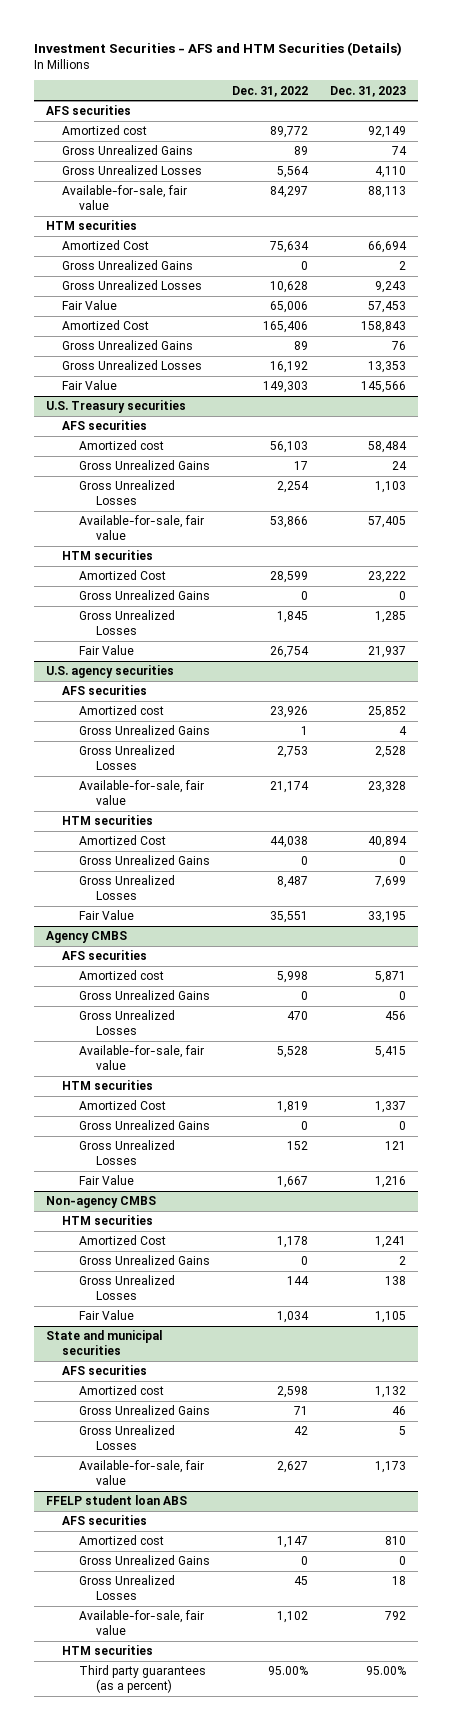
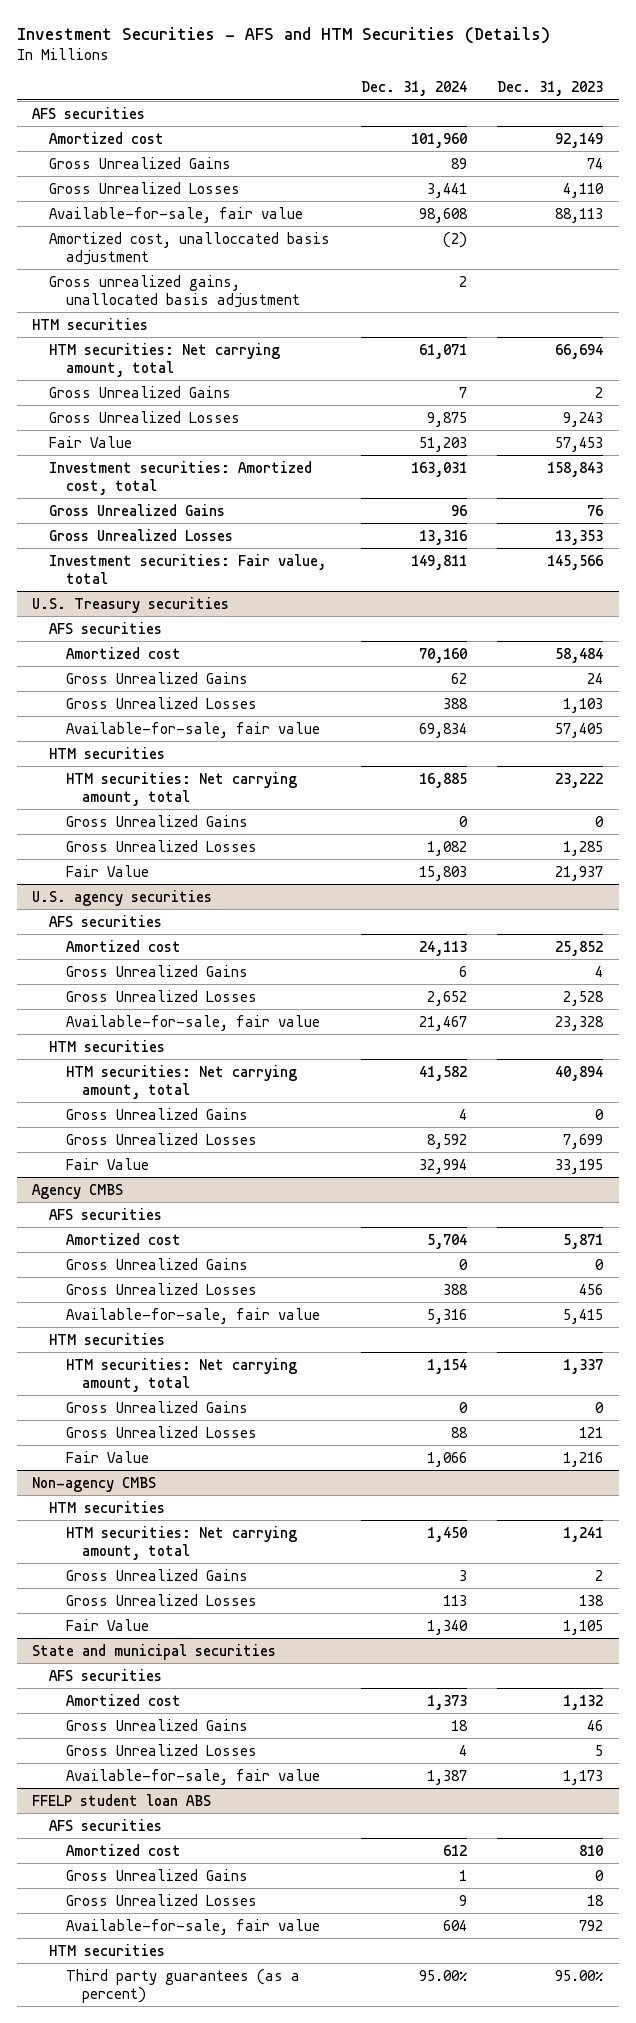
- | Dec. 31, 2022 | Dec. 31, 2023
+ | Dec. 31, 2024 | Dec. 31, 2023
+ Amortized cost, unalloccated basis adjustment | (2) |
+ Gross unrealized gains, unallocated basis adjustment | 2 |
- Amortized Cost | 75,634 | 66,694
+ HTM securities: Net carrying amount, total | 61,071 | 66,694
- Amortized Cost | 165,406 | 158,843
+ Investment securities: Amortized cost, total | 163,031 | 158,843
- Fair Value | 149,303 | 145,566
+ Investment securities: Fair value, total | 149,811 | 145,566
@ U.S. Treasury securities
- Amortized Cost | 28,599 | 23,222
+ HTM securities: Net carrying amount, total | 16,885 | 23,222
@ U.S. agency securities
- Amortized Cost | 44,038 | 40,894
+ HTM securities: Net carrying amount, total | 41,582 | 40,894
@ Agency CMBS
- Amortized Cost | 1,819 | 1,337
+ HTM securities: Net carrying amount, total | 1,154 | 1,337
@ Non-agency CMBS
- Amortized Cost | 1,178 | 1,241
+ HTM securities: Net carrying amount, total | 1,450 | 1,241

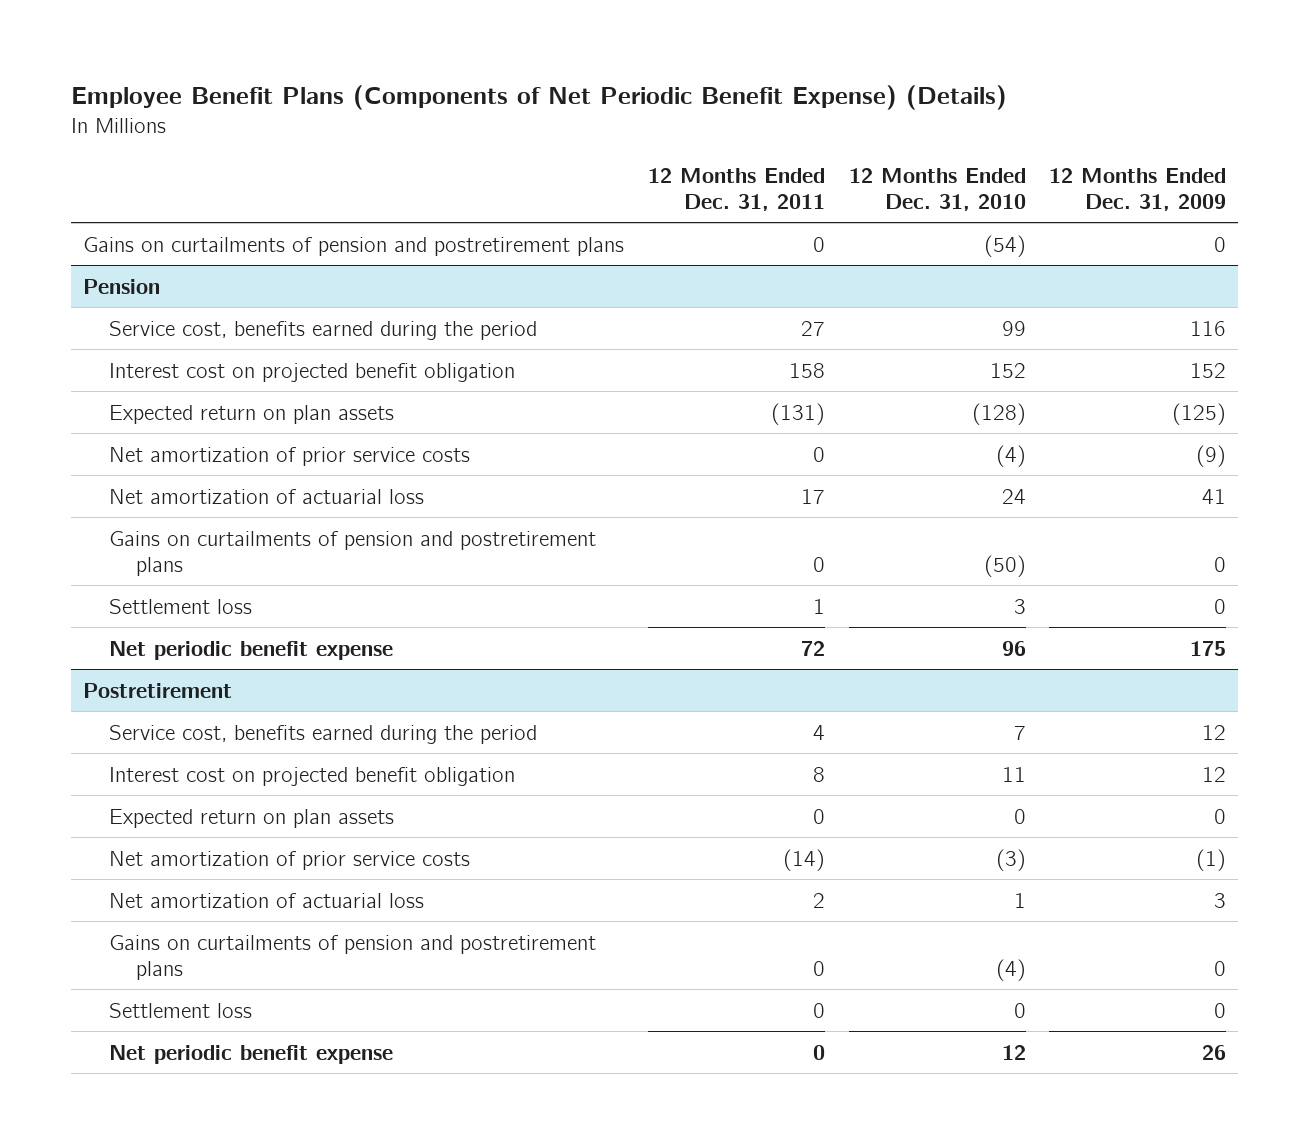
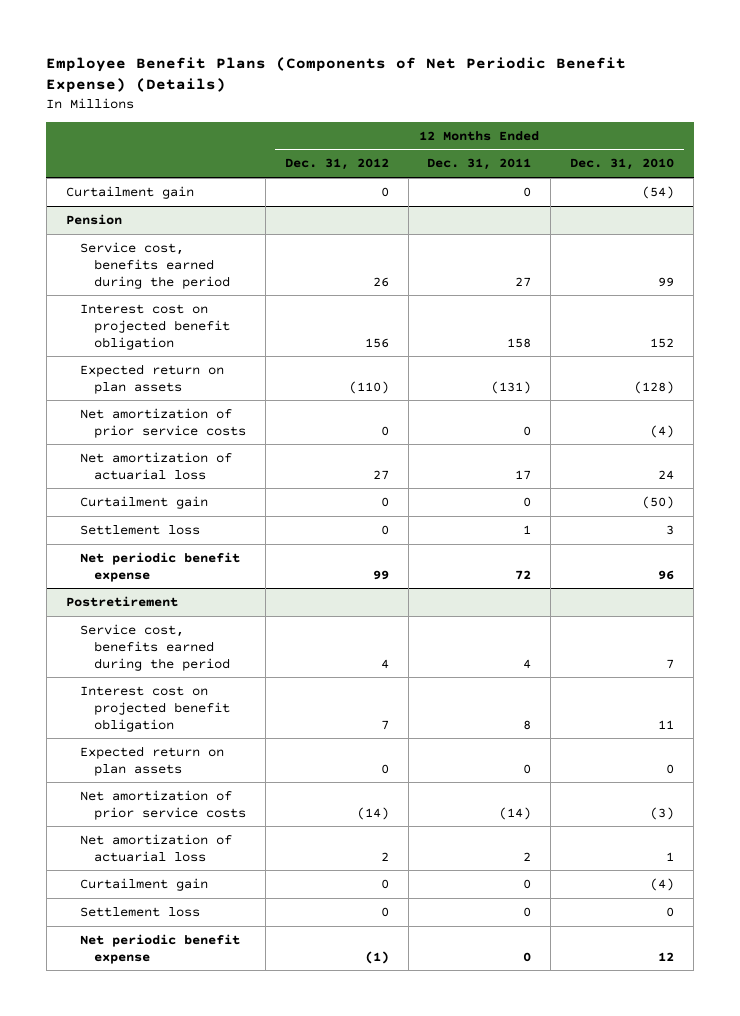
- | 12 Months Ended Dec. 31, 2011 | 12 Months Ended Dec. 31, 2010 | 12 Months Ended Dec. 31, 2009
+ | 12 Months Ended Dec. 31, 2012 | 12 Months Ended Dec. 31, 2011 | 12 Months Ended Dec. 31, 2010
- Gains on curtailments of pension and postretirement plans | 0 | (54) | 0
+ Curtailment gain | 0 | 0 | (54)
@ Pension
- Gains on curtailments of pension and postretirement plans | 0 | (50) | 0
+ Curtailment gain | 0 | 0 | (50)
@ Postretirement
- Gains on curtailments of pension and postretirement plans | 0 | (4) | 0
+ Curtailment gain | 0 | 0 | (4)

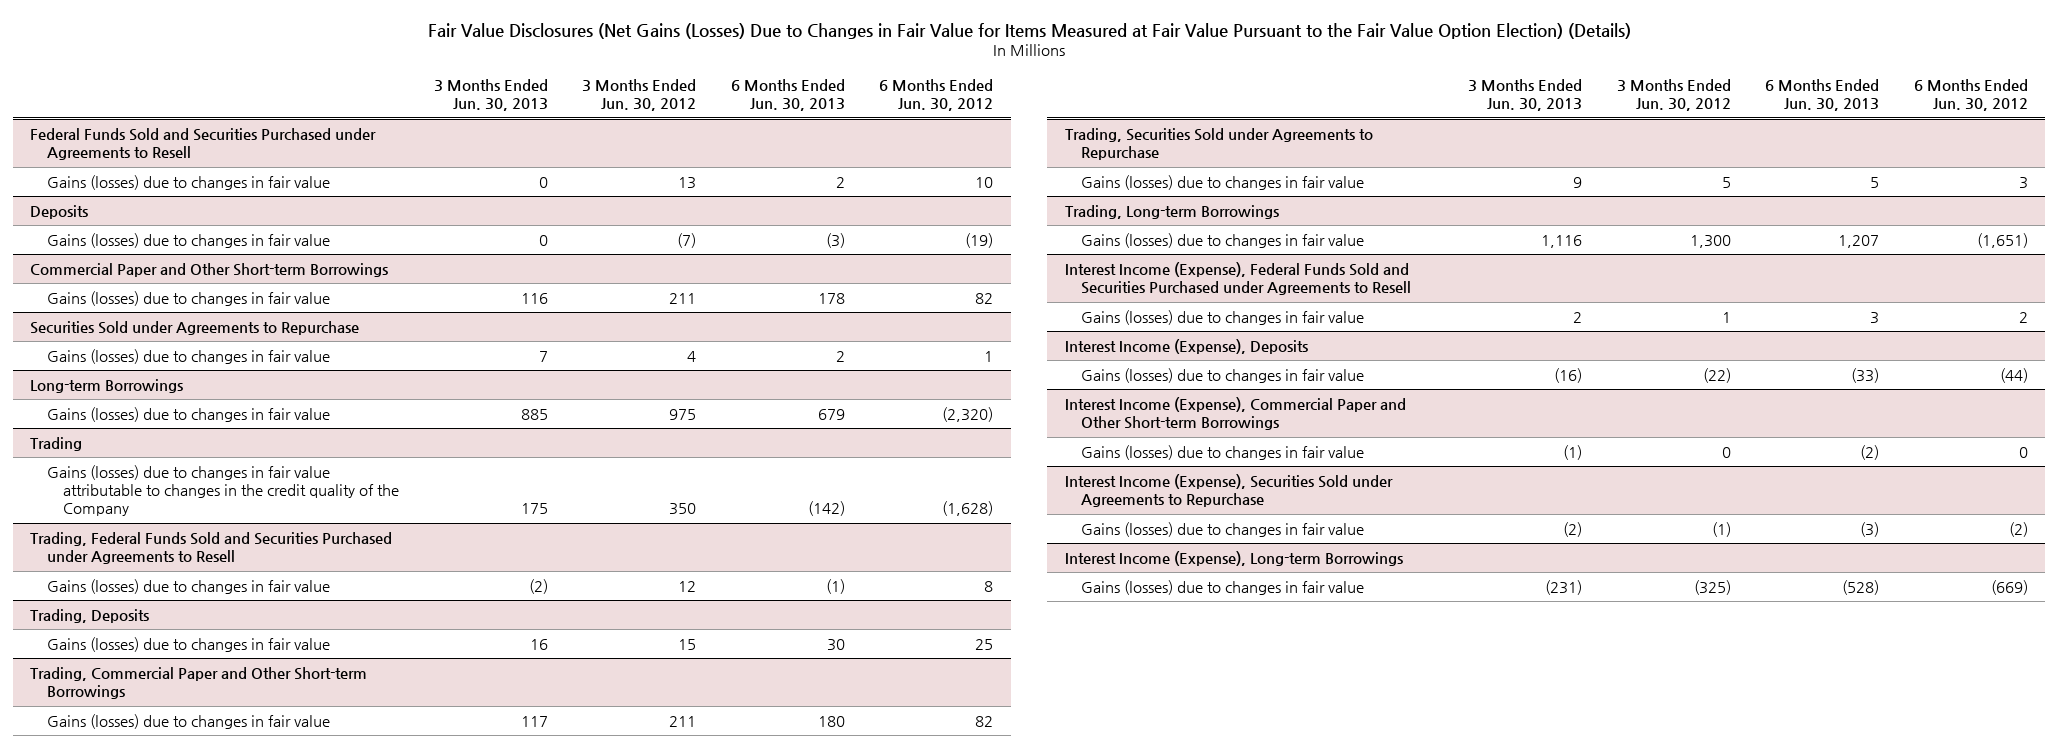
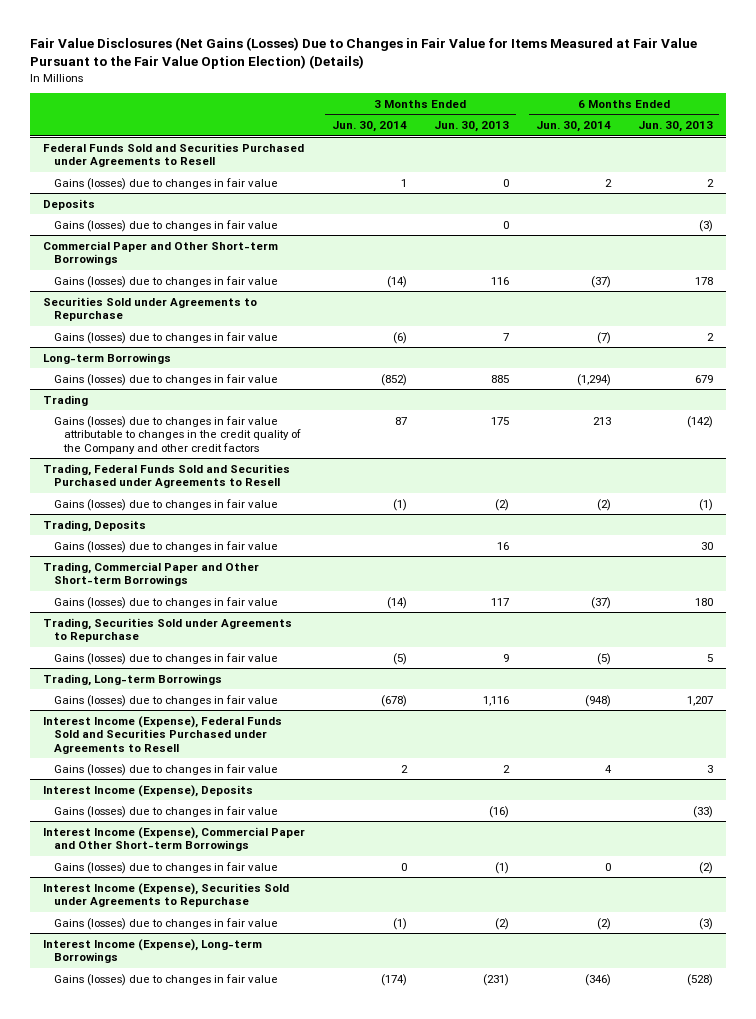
- | 3 Months Ended Jun. 30, 2013 | 3 Months Ended Jun. 30, 2012 | 6 Months Ended Jun. 30, 2013 | 6 Months Ended Jun. 30, 2012
+ | 3 Months Ended Jun. 30, 2014 | 3 Months Ended Jun. 30, 2013 | 6 Months Ended Jun. 30, 2014 | 6 Months Ended Jun. 30, 2013
@ Trading
- Gains (losses) due to changes in fair value attributable to changes in the credit quality of the Company | 175 | 350 | (142) | (1,628)
+ Gains (losses) due to changes in fair value attributable to changes in the credit quality of the Company and other credit factors | 87 | 175 | 213 | (142)

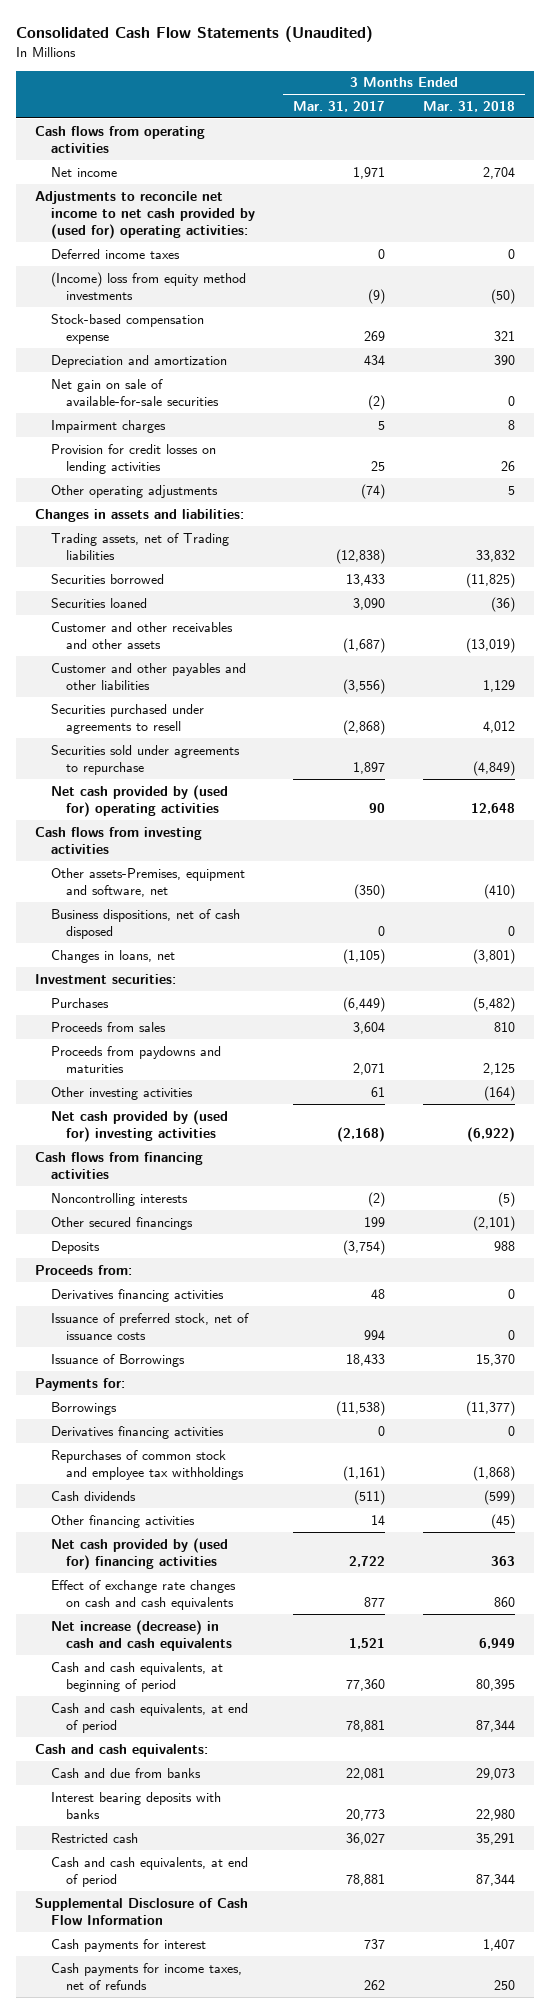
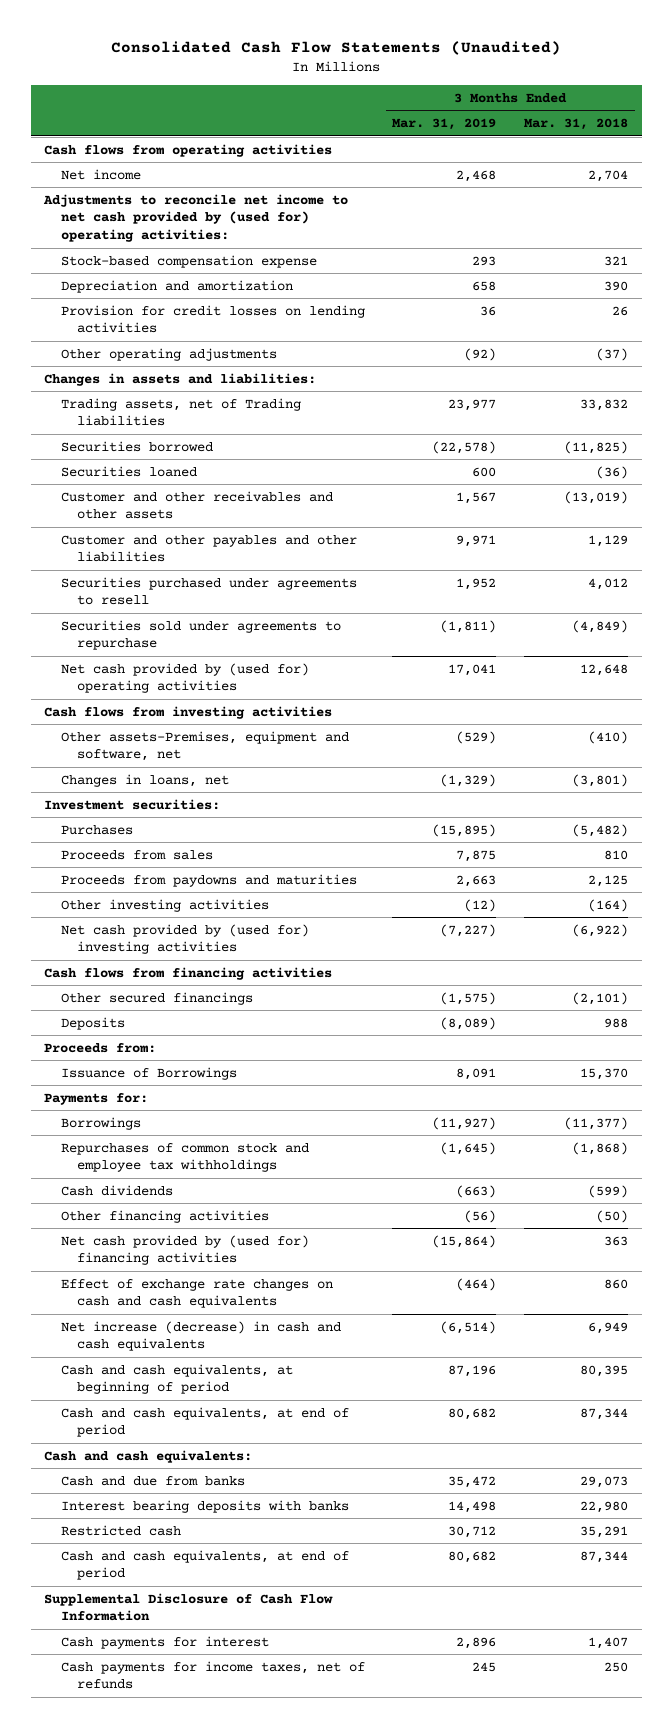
- | 3 Months Ended Mar. 31, 2017 | 3 Months Ended Mar. 31, 2018
+ | 3 Months Ended Mar. 31, 2019 | 3 Months Ended Mar. 31, 2018
- Deferred income taxes | 0 | 0
- (Income) loss from equity method investments | (9) | (50)
- Net gain on sale of available-for-sale securities | (2) | 0
- Impairment charges | 5 | 8
- Other operating adjustments | (74) | 5
+ Other operating adjustments | (92) | (37)
- Business dispositions, net of cash disposed | 0 | 0
- Noncontrolling interests | (2) | (5)
- Derivatives financing activities | 48 | 0
- Issuance of preferred stock, net of issuance costs | 994 | 0
- Derivatives financing activities | 0 | 0
- Other financing activities | 14 | (45)
+ Other financing activities | (56) | (50)

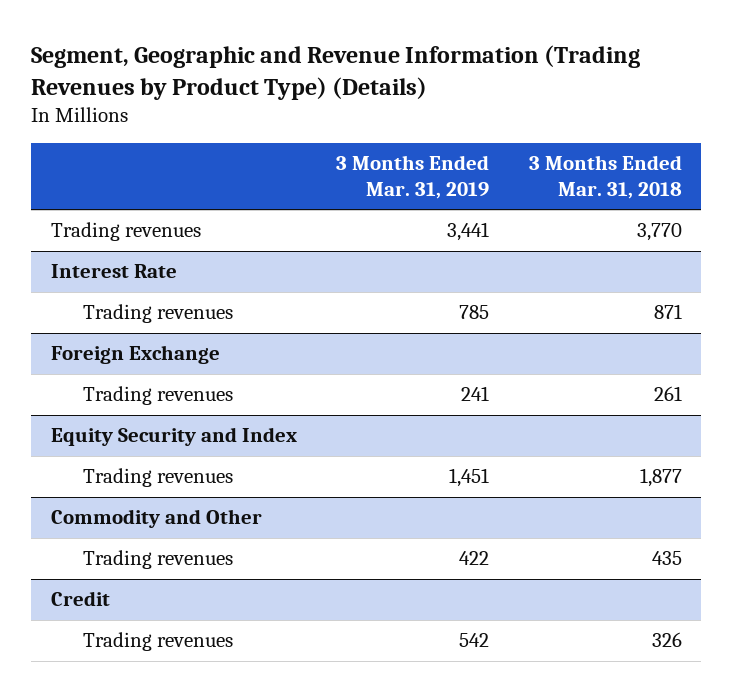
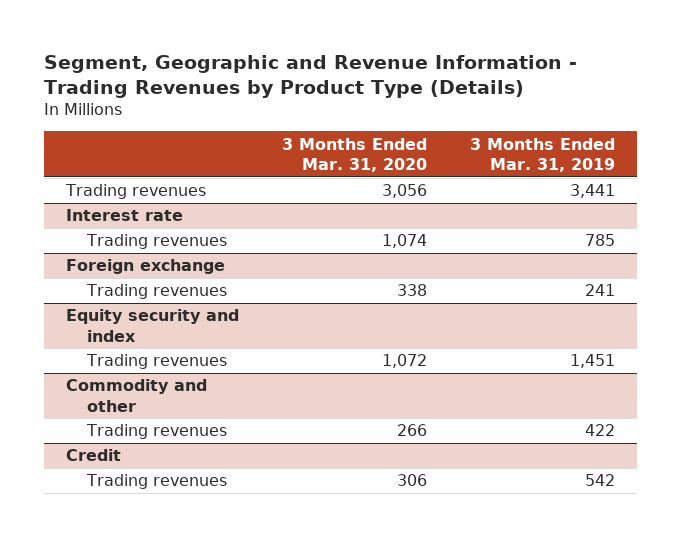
- Segment, Geographic and Revenue Information (Trading Revenues by Product Type) (Details)
+ Segment, Geographic and Revenue Information - Trading Revenues by Product Type (Details)
- | 3 Months Ended Mar. 31, 2019 | 3 Months Ended Mar. 31, 2018
+ | 3 Months Ended Mar. 31, 2020 | 3 Months Ended Mar. 31, 2019
- Interest Rate
+ Interest rate
- Foreign Exchange
+ Foreign exchange
- Equity Security and Index
+ Equity security and index
- Commodity and Other
+ Commodity and other

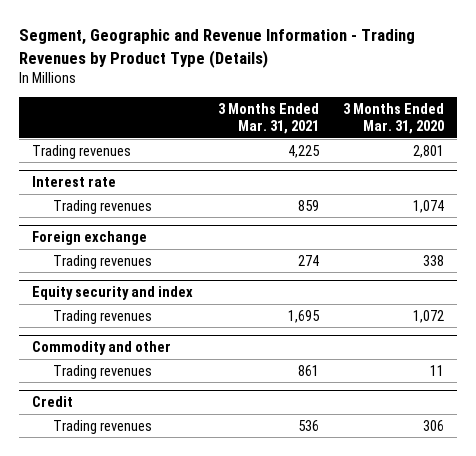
- | 3 Months Ended Mar. 31, 2020 | 3 Months Ended Mar. 31, 2019
+ | 3 Months Ended Mar. 31, 2021 | 3 Months Ended Mar. 31, 2020
- Trading revenues | 3,056 | 3,441
+ Trading revenues | 4,225 | 2,801
@ Commodity and other
- Trading revenues | 266 | 422
+ Trading revenues | 861 | 11

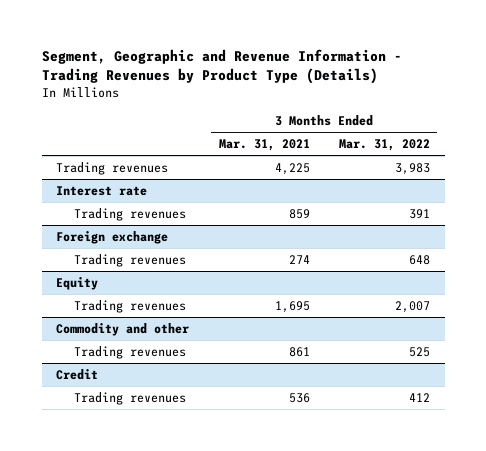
- | 3 Months Ended Mar. 31, 2021 | 3 Months Ended Mar. 31, 2020
+ | 3 Months Ended Mar. 31, 2021 | 3 Months Ended Mar. 31, 2022
- Equity security and index
+ Equity

